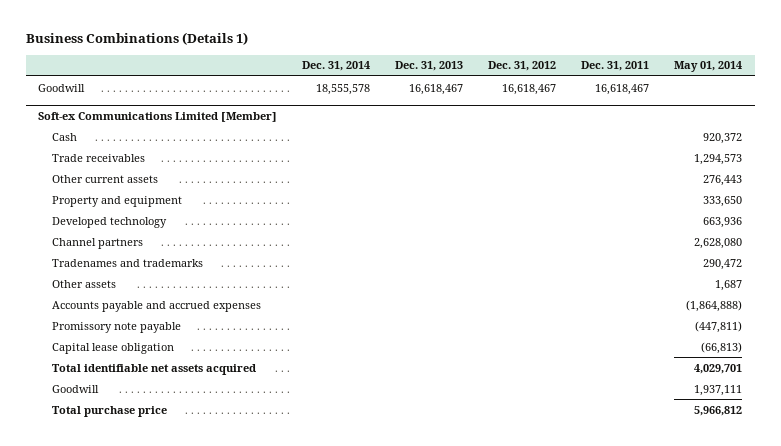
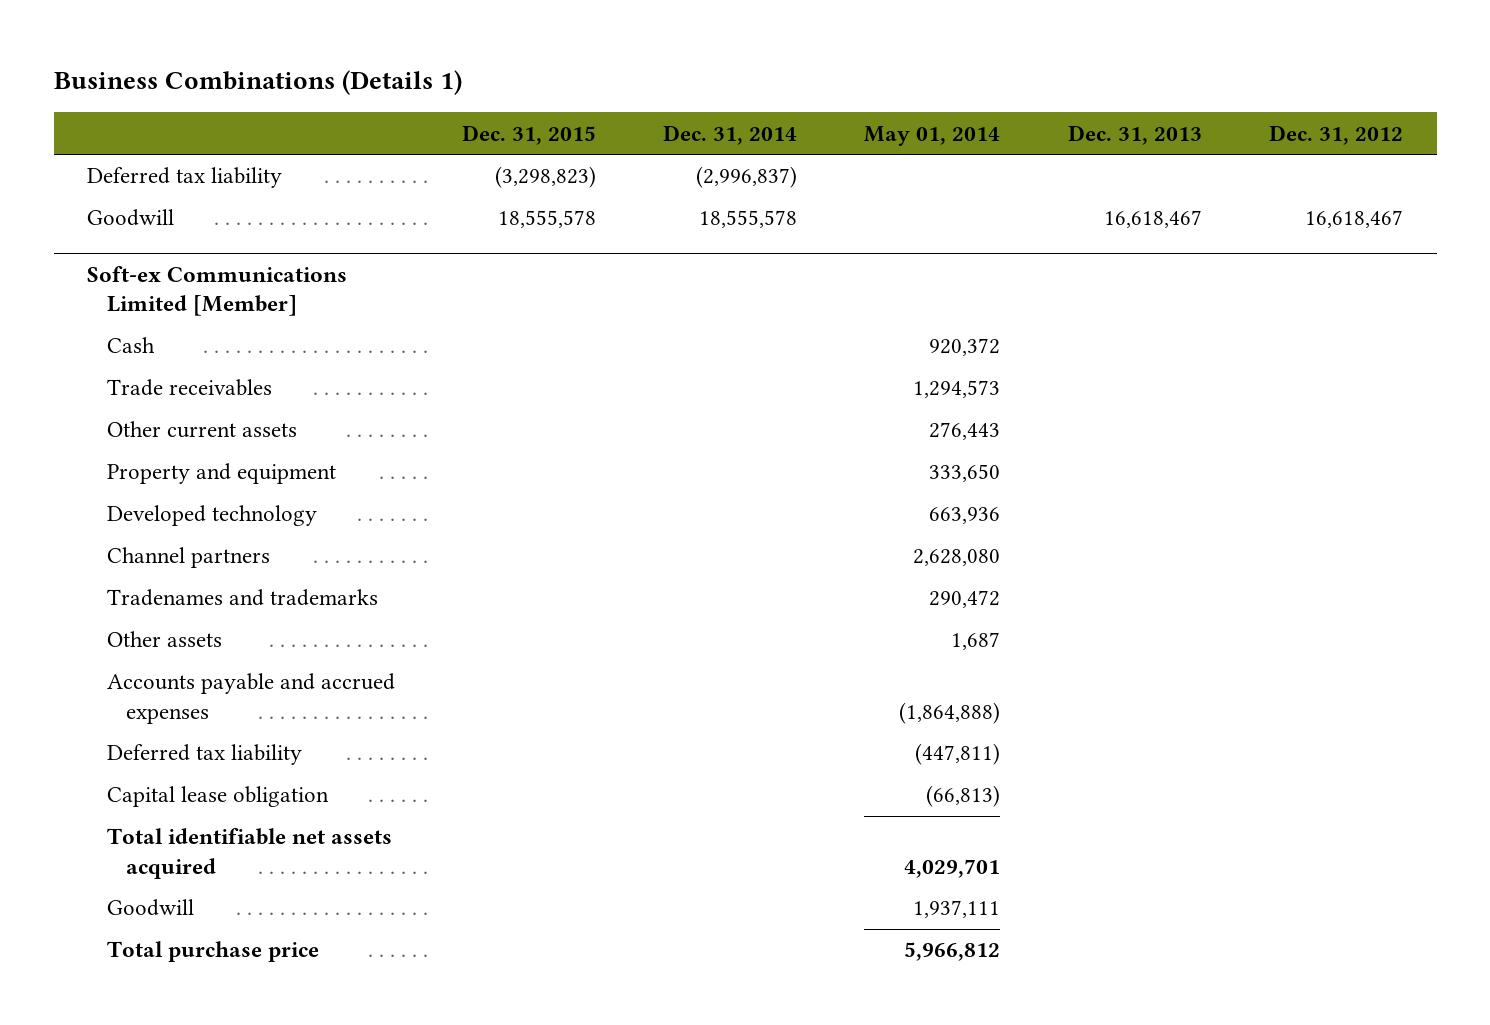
- | Dec. 31, 2014 | Dec. 31, 2013 | Dec. 31, 2012 | Dec. 31, 2011 | May 01, 2014
+ | Dec. 31, 2015 | Dec. 31, 2014 | May 01, 2014 | Dec. 31, 2013 | Dec. 31, 2012
+ Deferred tax liability | (3,298,823) | (2,996,837) | | |
@ Soft-ex Communications Limited [Member]
- Promissory note payable | | | | | (447,811)
+ Deferred tax liability | | | (447,811) | |

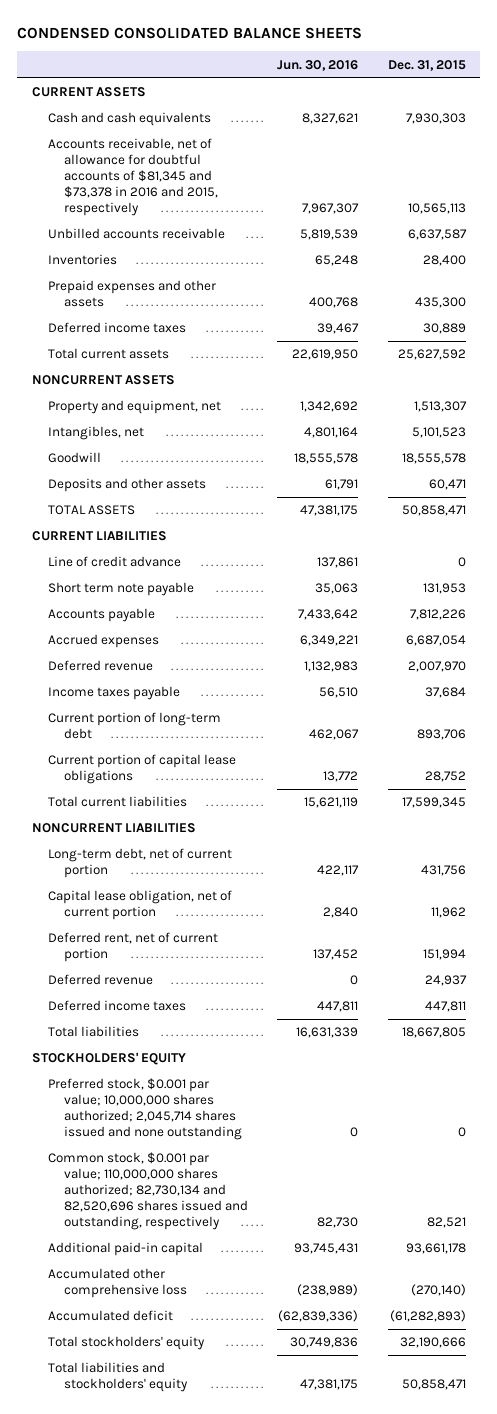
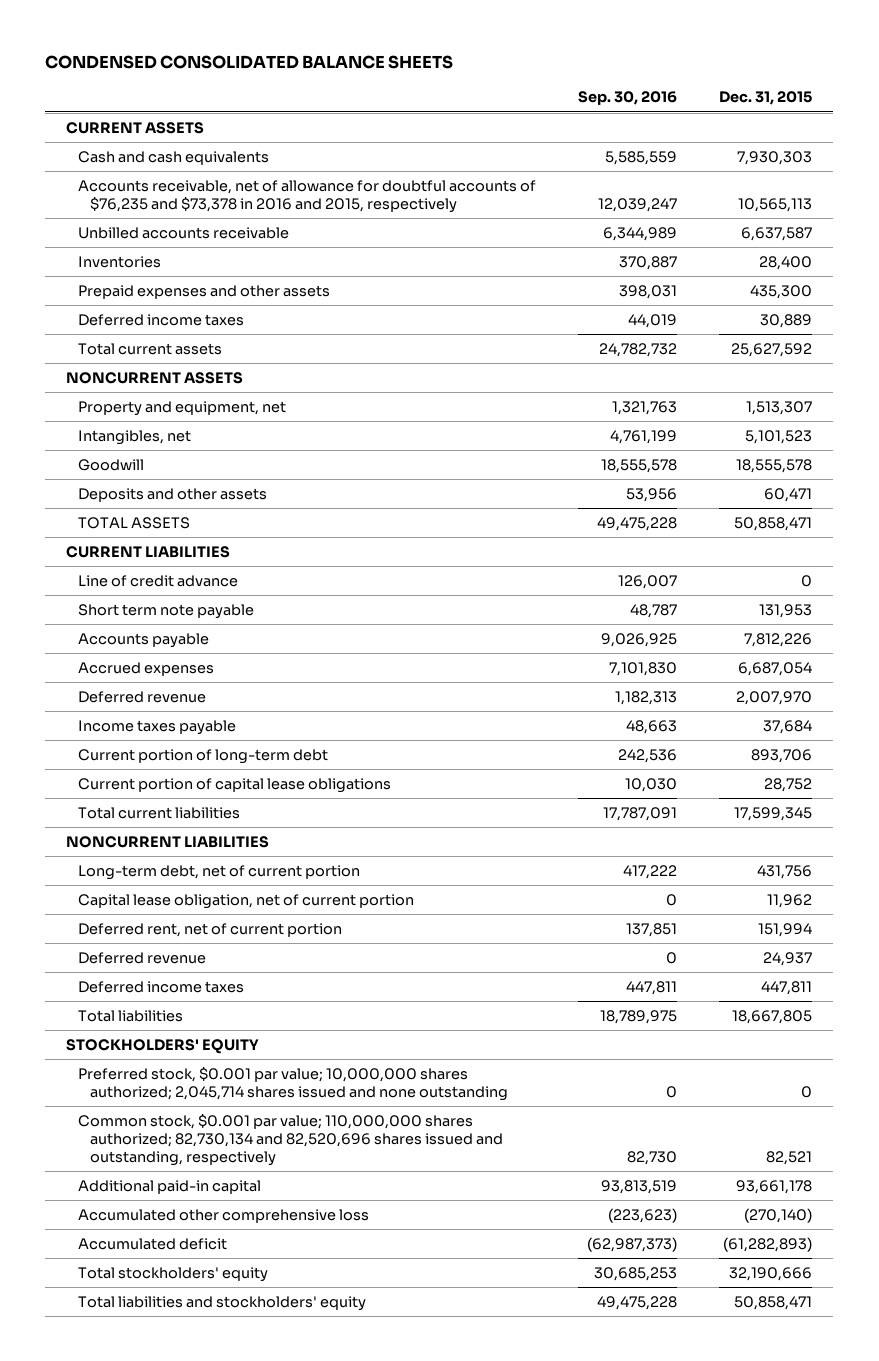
- | Jun. 30, 2016 | Dec. 31, 2015
+ | Sep. 30, 2016 | Dec. 31, 2015
- Accounts receivable, net of allowance for doubtful accounts of $81,345 and $73,378 in 2016 and 2015, respectively | 7,967,307 | 10,565,113
+ Accounts receivable, net of allowance for doubtful accounts of $76,235 and $73,378 in 2016 and 2015, respectively | 12,039,247 | 10,565,113

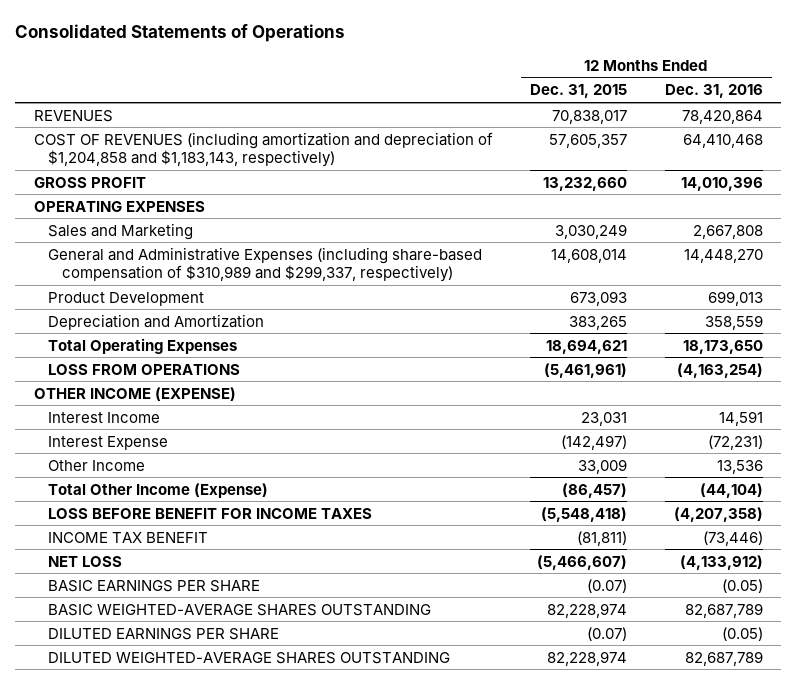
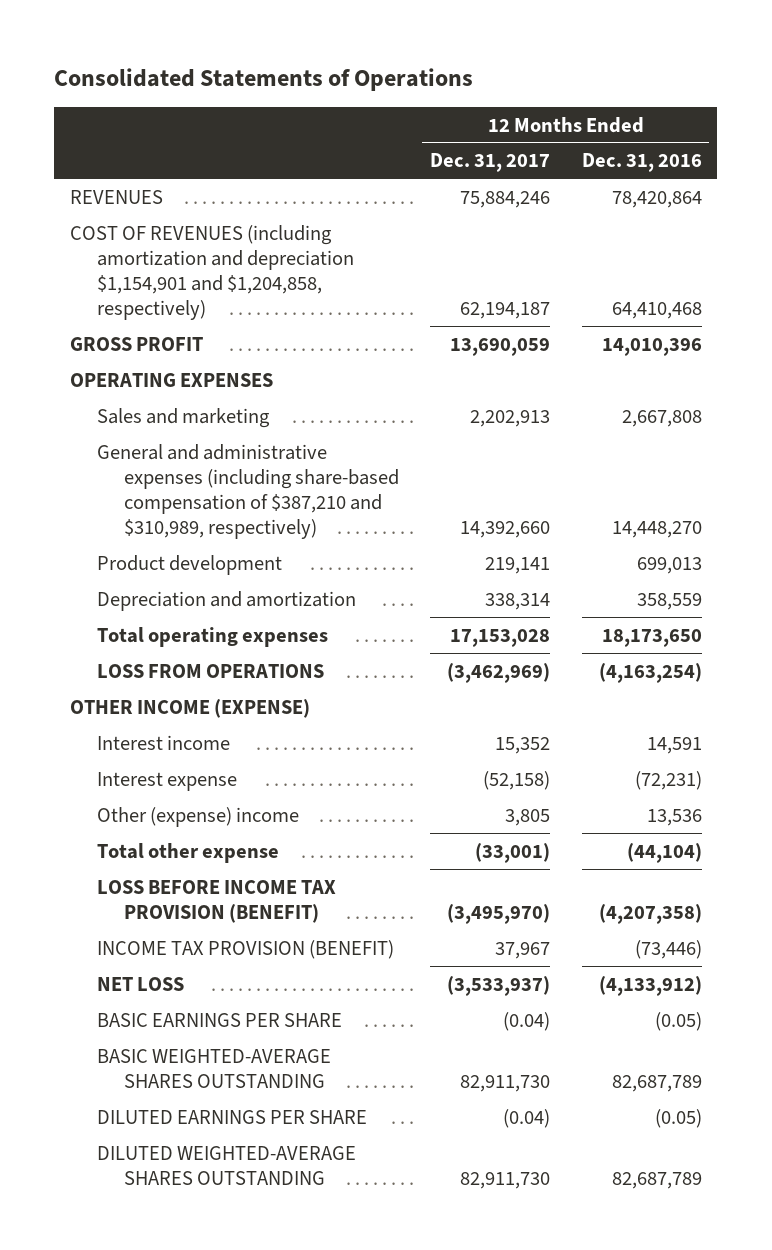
- | 12 Months Ended Dec. 31, 2015 | 12 Months Ended Dec. 31, 2016
+ | 12 Months Ended Dec. 31, 2017 | 12 Months Ended Dec. 31, 2016
- COST OF REVENUES (including amortization and depreciation of $1,204,858 and $1,183,143, respectively) | 57,605,357 | 64,410,468
+ COST OF REVENUES (including amortization and depreciation $1,154,901 and $1,204,858, respectively) | 62,194,187 | 64,410,468
- Sales and Marketing | 3,030,249 | 2,667,808
- General and Administrative Expenses (including share-based compensation of $310,989 and $299,337, respectively) | 14,608,014 | 14,448,270
- Product Development | 673,093 | 699,013
- Depreciation and Amortization | 383,265 | 358,559
- Total Operating Expenses | 18,694,621 | 18,173,650
+ Sales and marketing | 2,202,913 | 2,667,808
+ General and administrative expenses (including share-based compensation of $387,210 and $310,989, respectively) | 14,392,660 | 14,448,270
+ Product development | 219,141 | 699,013
+ Depreciation and amortization | 338,314 | 358,559
+ Total operating expenses | 17,153,028 | 18,173,650
- Interest Income | 23,031 | 14,591
- Interest Expense | (142,497) | (72,231)
- Other Income | 33,009 | 13,536
- Total Other Income (Expense) | (86,457) | (44,104)
- LOSS BEFORE BENEFIT FOR INCOME TAXES | (5,548,418) | (4,207,358)
- INCOME TAX BENEFIT | (81,811) | (73,446)
+ Interest income | 15,352 | 14,591
+ Interest expense | (52,158) | (72,231)
+ Other (expense) income | 3,805 | 13,536
+ Total other expense | (33,001) | (44,104)
+ LOSS BEFORE INCOME TAX PROVISION (BENEFIT) | (3,495,970) | (4,207,358)
+ INCOME TAX PROVISION (BENEFIT) | 37,967 | (73,446)

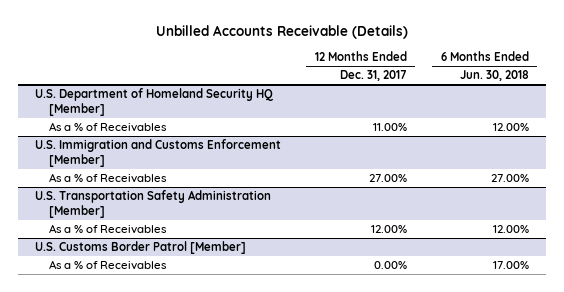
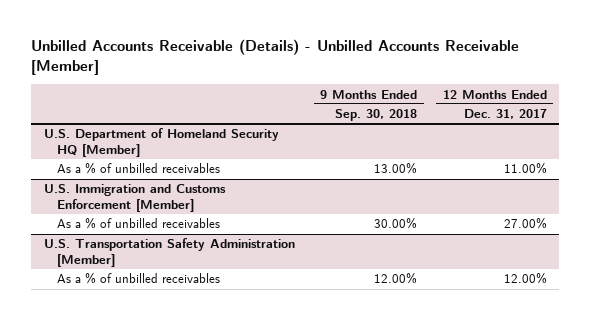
- Unbilled Accounts Receivable (Details)
+ Unbilled Accounts Receivable (Details) - Unbilled Accounts Receivable [Member]
- | 12 Months Ended Dec. 31, 2017 | 6 Months Ended Jun. 30, 2018
+ | 9 Months Ended Sep. 30, 2018 | 12 Months Ended Dec. 31, 2017
@ U.S. Department of Homeland Security HQ [Member]
- As a % of Receivables | 11.00% | 12.00%
+ As a % of unbilled receivables | 13.00% | 11.00%
@ U.S. Immigration and Customs Enforcement [Member]
- As a % of Receivables | 27.00% | 27.00%
+ As a % of unbilled receivables | 30.00% | 27.00%
@ U.S. Transportation Safety Administration [Member]
- As a % of Receivables | 12.00% | 12.00%
- U.S. Customs Border Patrol [Member]
- As a % of Receivables | 0.00% | 17.00%
@ U.S. Transportation Safety Administration [Member]
+ As a % of unbilled receivables | 12.00% | 12.00%

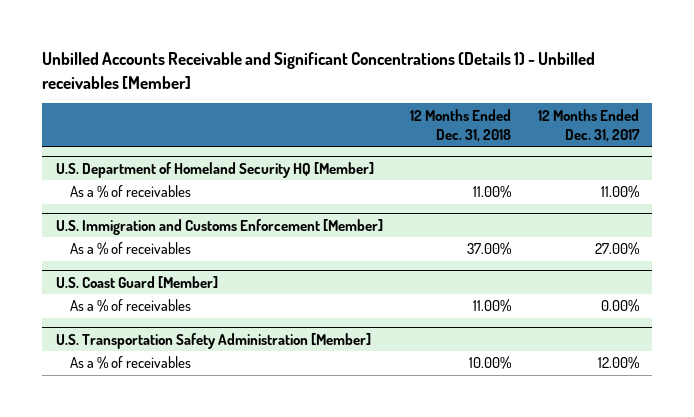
- Unbilled Accounts Receivable (Details) - Unbilled Accounts Receivable [Member]
+ Unbilled Accounts Receivable and Significant Concentrations (Details 1) - Unbilled receivables [Member]
- | 9 Months Ended Sep. 30, 2018 | 12 Months Ended Dec. 31, 2017
+ | 12 Months Ended Dec. 31, 2018 | 12 Months Ended Dec. 31, 2017
@ U.S. Department of Homeland Security HQ [Member]
- As a % of unbilled receivables | 13.00% | 11.00%
+ As a % of receivables | 11.00% | 11.00%
@ U.S. Immigration and Customs Enforcement [Member]
- As a % of unbilled receivables | 30.00% | 27.00%
+ As a % of receivables | 37.00% | 27.00%
+ U.S. Coast Guard [Member]
+ As a % of receivables | 11.00% | 0.00%
@ U.S. Transportation Safety Administration [Member]
- As a % of unbilled receivables | 12.00% | 12.00%
+ As a % of receivables | 10.00% | 12.00%

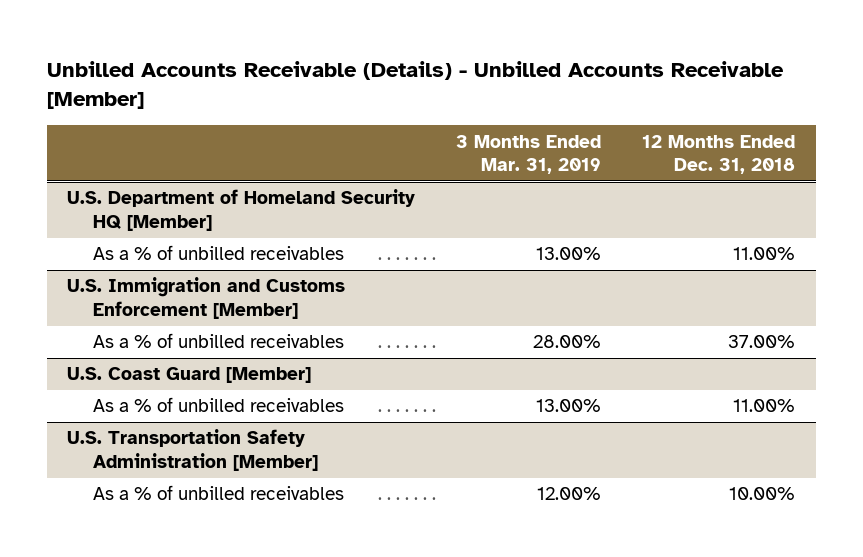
- Unbilled Accounts Receivable and Significant Concentrations (Details 1) - Unbilled receivables [Member]
+ Unbilled Accounts Receivable (Details) - Unbilled Accounts Receivable [Member]
- | 12 Months Ended Dec. 31, 2018 | 12 Months Ended Dec. 31, 2017
+ | 3 Months Ended Mar. 31, 2019 | 12 Months Ended Dec. 31, 2018
@ U.S. Department of Homeland Security HQ [Member]
- As a % of receivables | 11.00% | 11.00%
+ As a % of unbilled receivables | 13.00% | 11.00%
@ U.S. Immigration and Customs Enforcement [Member]
- As a % of receivables | 37.00% | 27.00%
+ As a % of unbilled receivables | 28.00% | 37.00%
@ U.S. Coast Guard [Member]
- As a % of receivables | 11.00% | 0.00%
+ As a % of unbilled receivables | 13.00% | 11.00%
@ U.S. Transportation Safety Administration [Member]
- As a % of receivables | 10.00% | 12.00%
+ As a % of unbilled receivables | 12.00% | 10.00%

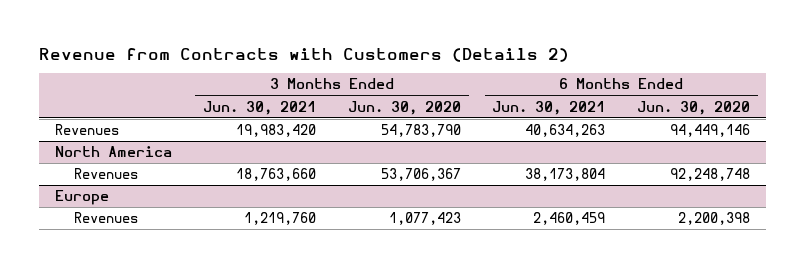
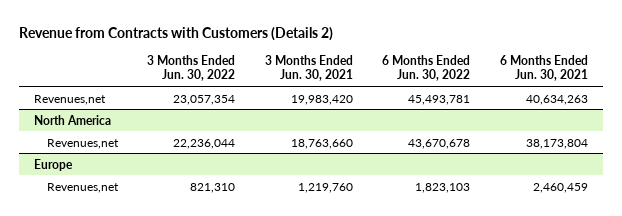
- | 3 Months Ended Jun. 30, 2021 | 3 Months Ended Jun. 30, 2020 | 6 Months Ended Jun. 30, 2021 | 6 Months Ended Jun. 30, 2020
+ | 3 Months Ended Jun. 30, 2022 | 3 Months Ended Jun. 30, 2021 | 6 Months Ended Jun. 30, 2022 | 6 Months Ended Jun. 30, 2021
- Revenues | 19,983,420 | 54,783,790 | 40,634,263 | 94,449,146
+ Revenues,net | 23,057,354 | 19,983,420 | 45,493,781 | 40,634,263
@ North America
- Revenues | 18,763,660 | 53,706,367 | 38,173,804 | 92,248,748
+ Revenues,net | 22,236,044 | 18,763,660 | 43,670,678 | 38,173,804
@ Europe
- Revenues | 1,219,760 | 1,077,423 | 2,460,459 | 2,200,398
+ Revenues,net | 821,310 | 1,219,760 | 1,823,103 | 2,460,459

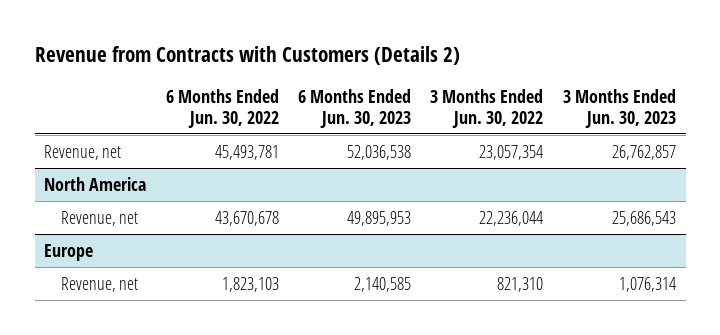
- | 3 Months Ended Jun. 30, 2022 | 3 Months Ended Jun. 30, 2021 | 6 Months Ended Jun. 30, 2022 | 6 Months Ended Jun. 30, 2021
+ | 6 Months Ended Jun. 30, 2022 | 6 Months Ended Jun. 30, 2023 | 3 Months Ended Jun. 30, 2022 | 3 Months Ended Jun. 30, 2023
- Revenues,net | 23,057,354 | 19,983,420 | 45,493,781 | 40,634,263
+ Revenue, net | 45,493,781 | 52,036,538 | 23,057,354 | 26,762,857
@ North America
- Revenues,net | 22,236,044 | 18,763,660 | 43,670,678 | 38,173,804
+ Revenue, net | 43,670,678 | 49,895,953 | 22,236,044 | 25,686,543
@ Europe
- Revenues,net | 821,310 | 1,219,760 | 1,823,103 | 2,460,459
+ Revenue, net | 1,823,103 | 2,140,585 | 821,310 | 1,076,314

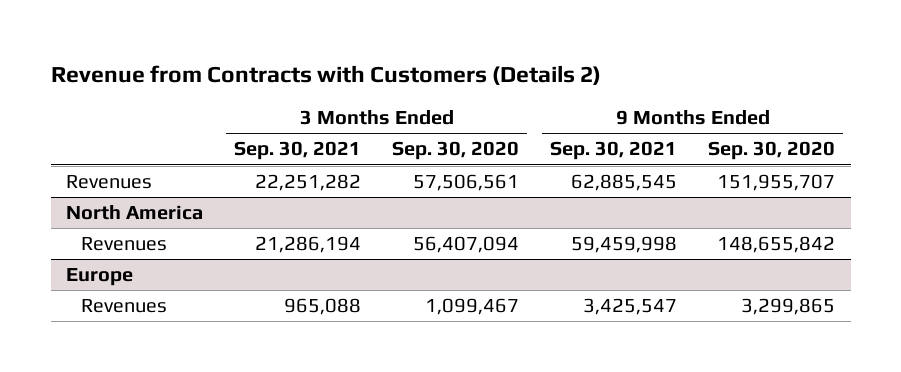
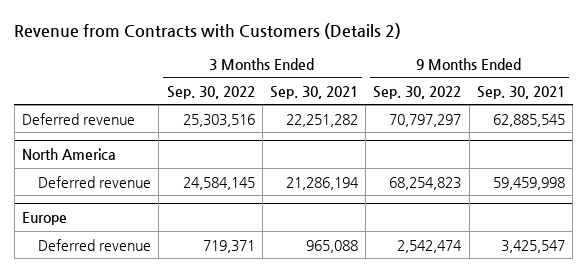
- | 3 Months Ended Sep. 30, 2021 | 3 Months Ended Sep. 30, 2020 | 9 Months Ended Sep. 30, 2021 | 9 Months Ended Sep. 30, 2020
+ | 3 Months Ended Sep. 30, 2022 | 3 Months Ended Sep. 30, 2021 | 9 Months Ended Sep. 30, 2022 | 9 Months Ended Sep. 30, 2021
- Revenues | 22,251,282 | 57,506,561 | 62,885,545 | 151,955,707
+ Deferred revenue | 25,303,516 | 22,251,282 | 70,797,297 | 62,885,545
@ North America
- Revenues | 21,286,194 | 56,407,094 | 59,459,998 | 148,655,842
+ Deferred revenue | 24,584,145 | 21,286,194 | 68,254,823 | 59,459,998
@ Europe
- Revenues | 965,088 | 1,099,467 | 3,425,547 | 3,299,865
+ Deferred revenue | 719,371 | 965,088 | 2,542,474 | 3,425,547

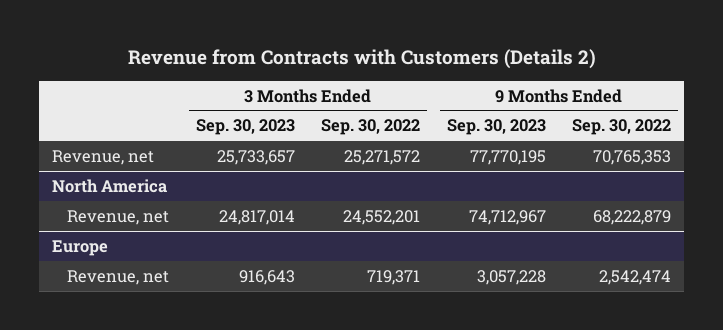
- | 3 Months Ended Sep. 30, 2022 | 3 Months Ended Sep. 30, 2021 | 9 Months Ended Sep. 30, 2022 | 9 Months Ended Sep. 30, 2021
+ | 3 Months Ended Sep. 30, 2023 | 3 Months Ended Sep. 30, 2022 | 9 Months Ended Sep. 30, 2023 | 9 Months Ended Sep. 30, 2022
- Deferred revenue | 25,303,516 | 22,251,282 | 70,797,297 | 62,885,545
+ Revenue, net | 25,733,657 | 25,271,572 | 77,770,195 | 70,765,353
@ North America
- Deferred revenue | 24,584,145 | 21,286,194 | 68,254,823 | 59,459,998
+ Revenue, net | 24,817,014 | 24,552,201 | 74,712,967 | 68,222,879
@ Europe
- Deferred revenue | 719,371 | 965,088 | 2,542,474 | 3,425,547
+ Revenue, net | 916,643 | 719,371 | 3,057,228 | 2,542,474

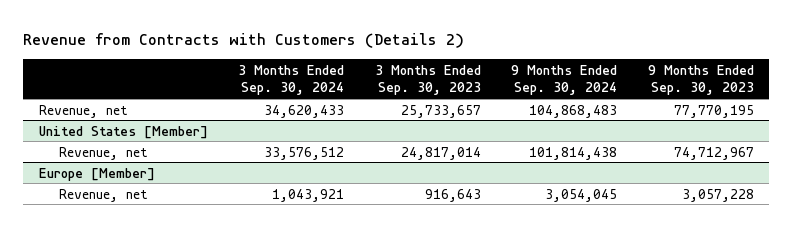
- | 3 Months Ended Sep. 30, 2023 | 3 Months Ended Sep. 30, 2022 | 9 Months Ended Sep. 30, 2023 | 9 Months Ended Sep. 30, 2022
+ | 3 Months Ended Sep. 30, 2024 | 3 Months Ended Sep. 30, 2023 | 9 Months Ended Sep. 30, 2024 | 9 Months Ended Sep. 30, 2023
- North America
+ United States [Member]
- Europe
+ Europe [Member]

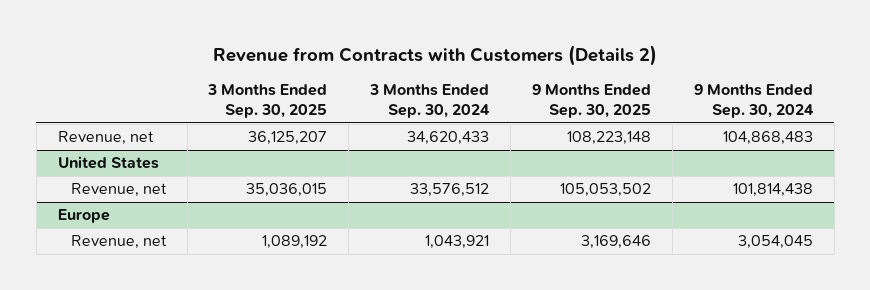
- | 3 Months Ended Sep. 30, 2024 | 3 Months Ended Sep. 30, 2023 | 9 Months Ended Sep. 30, 2024 | 9 Months Ended Sep. 30, 2023
+ | 3 Months Ended Sep. 30, 2025 | 3 Months Ended Sep. 30, 2024 | 9 Months Ended Sep. 30, 2025 | 9 Months Ended Sep. 30, 2024
- United States [Member]
+ United States
- Europe [Member]
+ Europe

